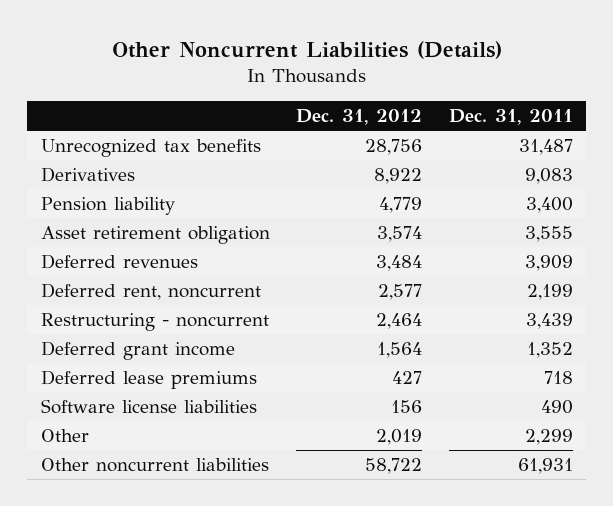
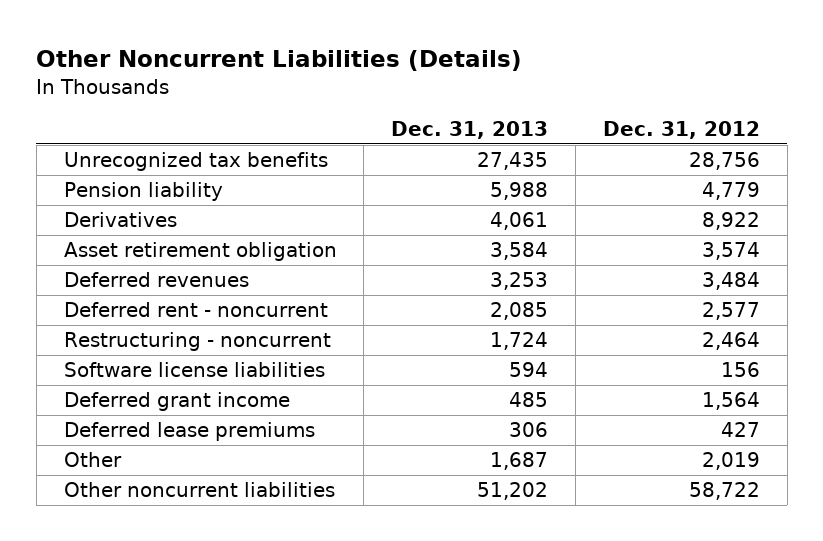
- | Dec. 31, 2012 | Dec. 31, 2011
+ | Dec. 31, 2013 | Dec. 31, 2012
moved down: Derivatives | 4,061 | 8,922
- Deferred rent, noncurrent | 2,577 | 2,199
+ Deferred rent - noncurrent | 2,085 | 2,577
moved up: Software license liabilities | 594 | 156

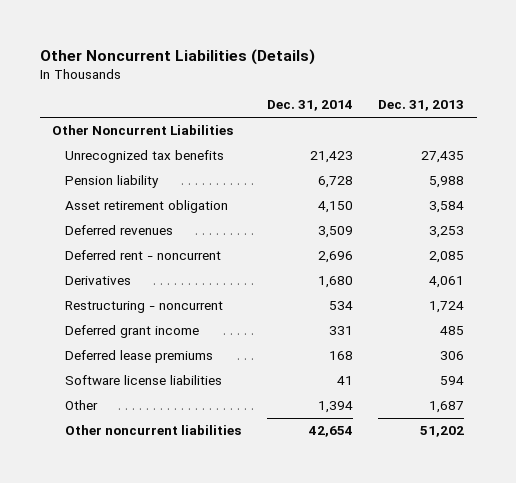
- | Dec. 31, 2013 | Dec. 31, 2012
+ | Dec. 31, 2014 | Dec. 31, 2013
+ Other Noncurrent Liabilities
moved down: Derivatives | 1,680 | 4,061
moved down: Software license liabilities | 41 | 594

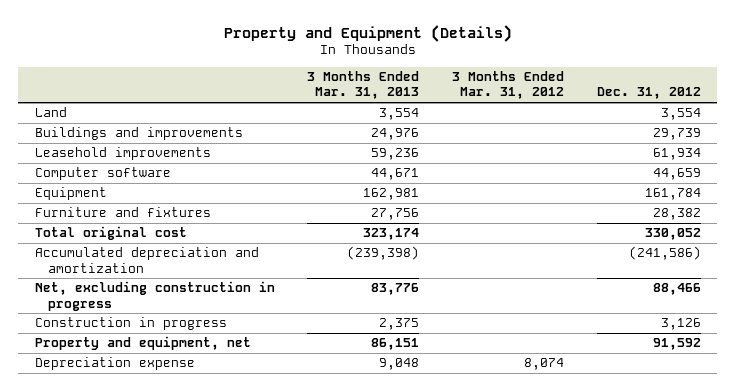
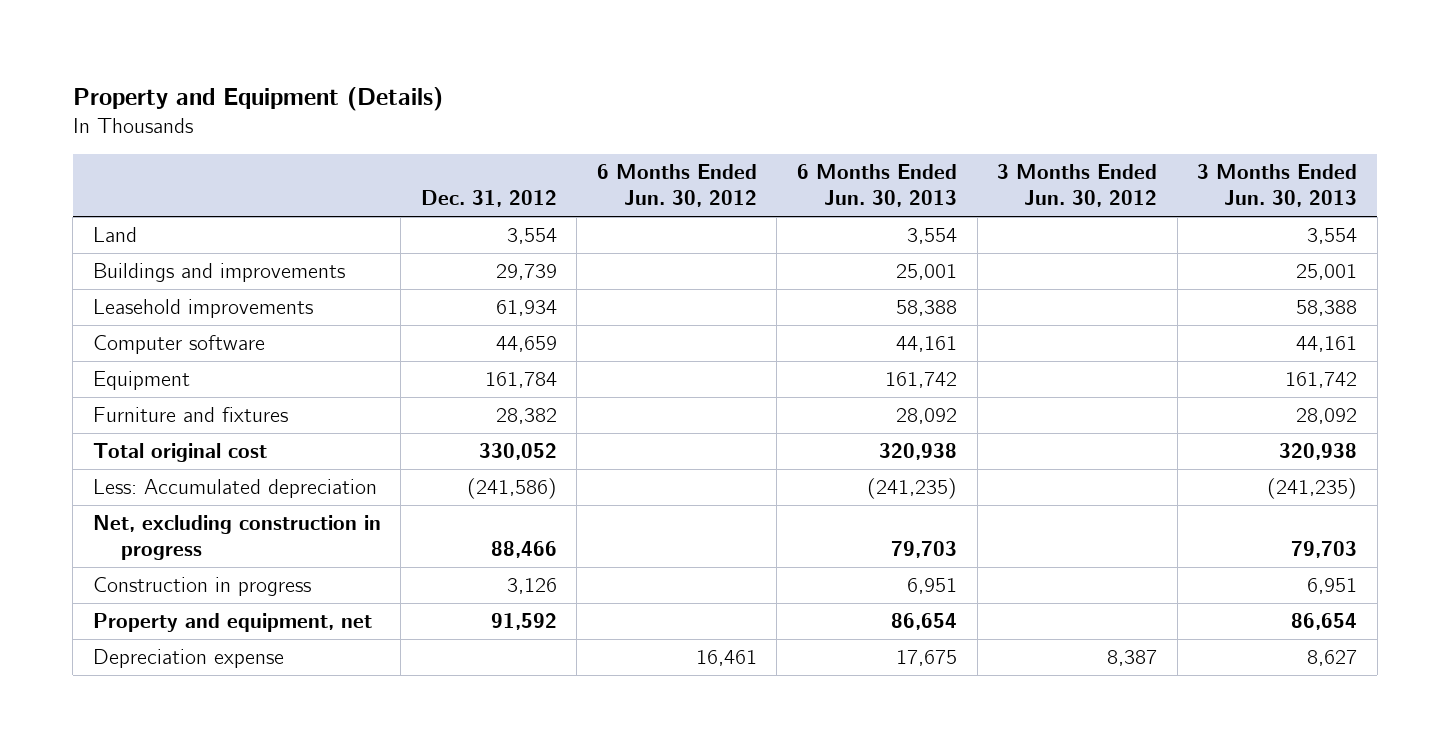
- | 3 Months Ended Mar. 31, 2013 | 3 Months Ended Mar. 31, 2012 | Dec. 31, 2012
+ | Dec. 31, 2012 | 6 Months Ended Jun. 30, 2012 | 6 Months Ended Jun. 30, 2013 | 3 Months Ended Jun. 30, 2012 | 3 Months Ended Jun. 30, 2013
- Accumulated depreciation and amortization | (239,398) | | (241,586)
+ Less: Accumulated depreciation | (241,586) | | (241,235) | | (241,235)

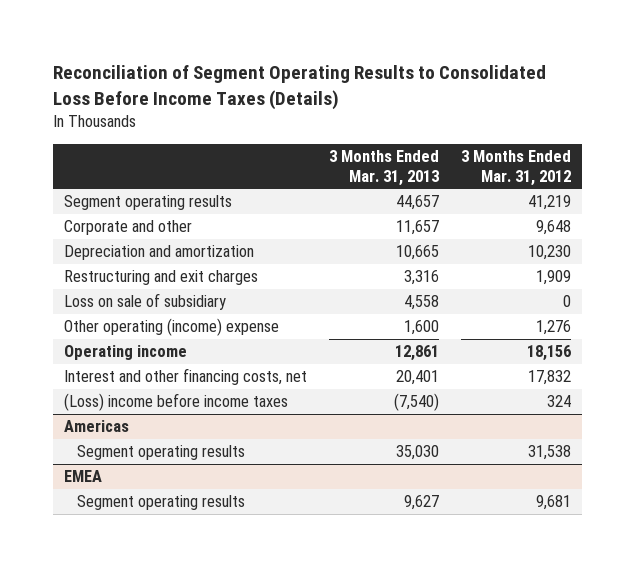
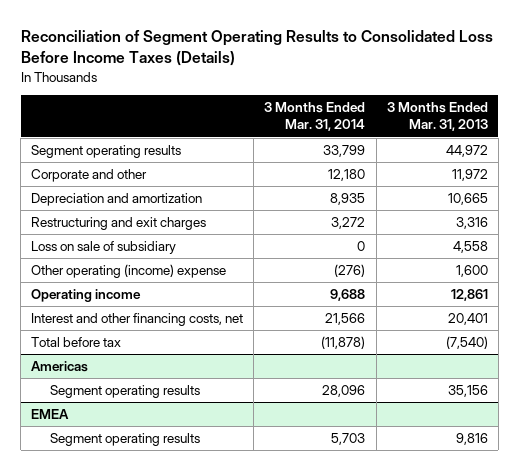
- | 3 Months Ended Mar. 31, 2013 | 3 Months Ended Mar. 31, 2012
+ | 3 Months Ended Mar. 31, 2014 | 3 Months Ended Mar. 31, 2013
- Segment operating results | 44,657 | 41,219
- Corporate and other | 11,657 | 9,648
+ Segment operating results | 33,799 | 44,972
+ Corporate and other | 12,180 | 11,972
- (Loss) income before income taxes | (7,540) | 324
+ Total before tax | (11,878) | (7,540)
@ Americas
- Segment operating results | 35,030 | 31,538
+ Segment operating results | 28,096 | 35,156
@ EMEA
- Segment operating results | 9,627 | 9,681
+ Segment operating results | 5,703 | 9,816

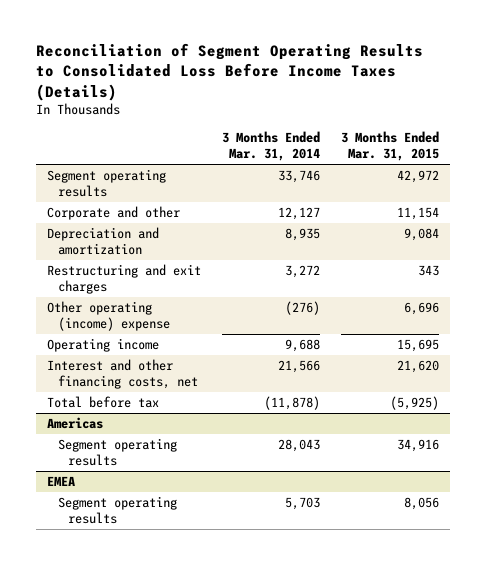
- | 3 Months Ended Mar. 31, 2014 | 3 Months Ended Mar. 31, 2013
+ | 3 Months Ended Mar. 31, 2014 | 3 Months Ended Mar. 31, 2015
- Segment operating results | 33,799 | 44,972
- Corporate and other | 12,180 | 11,972
+ Segment operating results | 33,746 | 42,972
+ Corporate and other | 12,127 | 11,154
- Loss on sale of subsidiary | 0 | 4,558
@ Americas
- Segment operating results | 28,096 | 35,156
+ Segment operating results | 28,043 | 34,916

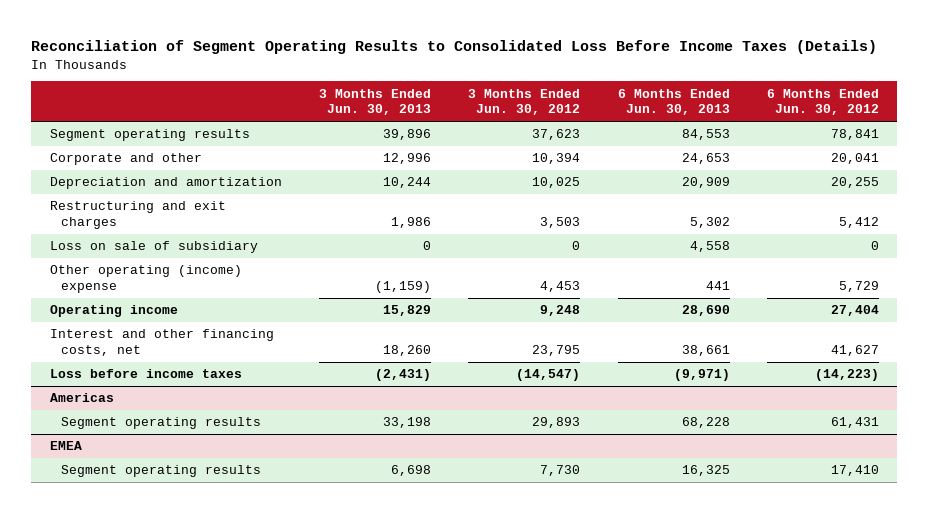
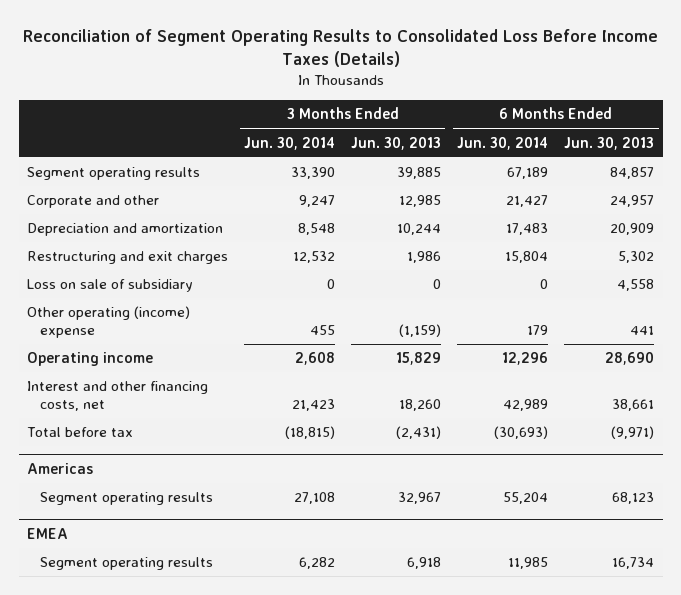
- | 3 Months Ended Jun. 30, 2013 | 3 Months Ended Jun. 30, 2012 | 6 Months Ended Jun. 30, 2013 | 6 Months Ended Jun. 30, 2012
+ | 3 Months Ended Jun. 30, 2014 | 3 Months Ended Jun. 30, 2013 | 6 Months Ended Jun. 30, 2014 | 6 Months Ended Jun. 30, 2013
- Segment operating results | 39,896 | 37,623 | 84,553 | 78,841
- Corporate and other | 12,996 | 10,394 | 24,653 | 20,041
+ Segment operating results | 33,390 | 39,885 | 67,189 | 84,857
+ Corporate and other | 9,247 | 12,985 | 21,427 | 24,957
- Loss before income taxes | (2,431) | (14,547) | (9,971) | (14,223)
+ Total before tax | (18,815) | (2,431) | (30,693) | (9,971)
@ Americas
- Segment operating results | 33,198 | 29,893 | 68,228 | 61,431
+ Segment operating results | 27,108 | 32,967 | 55,204 | 68,123
@ EMEA
- Segment operating results | 6,698 | 7,730 | 16,325 | 17,410
+ Segment operating results | 6,282 | 6,918 | 11,985 | 16,734

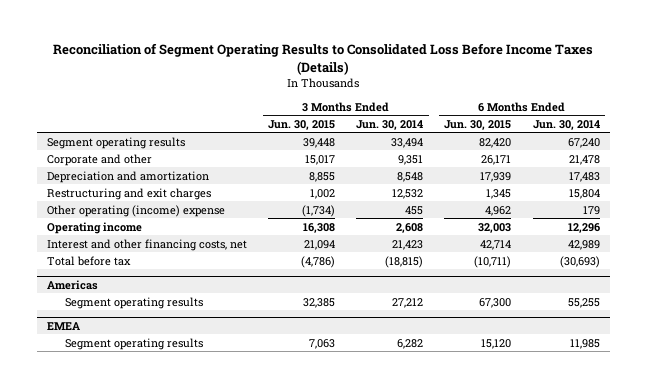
- | 3 Months Ended Jun. 30, 2014 | 3 Months Ended Jun. 30, 2013 | 6 Months Ended Jun. 30, 2014 | 6 Months Ended Jun. 30, 2013
+ | 3 Months Ended Jun. 30, 2015 | 3 Months Ended Jun. 30, 2014 | 6 Months Ended Jun. 30, 2015 | 6 Months Ended Jun. 30, 2014
- Segment operating results | 33,390 | 39,885 | 67,189 | 84,857
- Corporate and other | 9,247 | 12,985 | 21,427 | 24,957
+ Segment operating results | 39,448 | 33,494 | 82,420 | 67,240
+ Corporate and other | 15,017 | 9,351 | 26,171 | 21,478
- Loss on sale of subsidiary | 0 | 0 | 0 | 4,558
@ Americas
- Segment operating results | 27,108 | 32,967 | 55,204 | 68,123
+ Segment operating results | 32,385 | 27,212 | 67,300 | 55,255

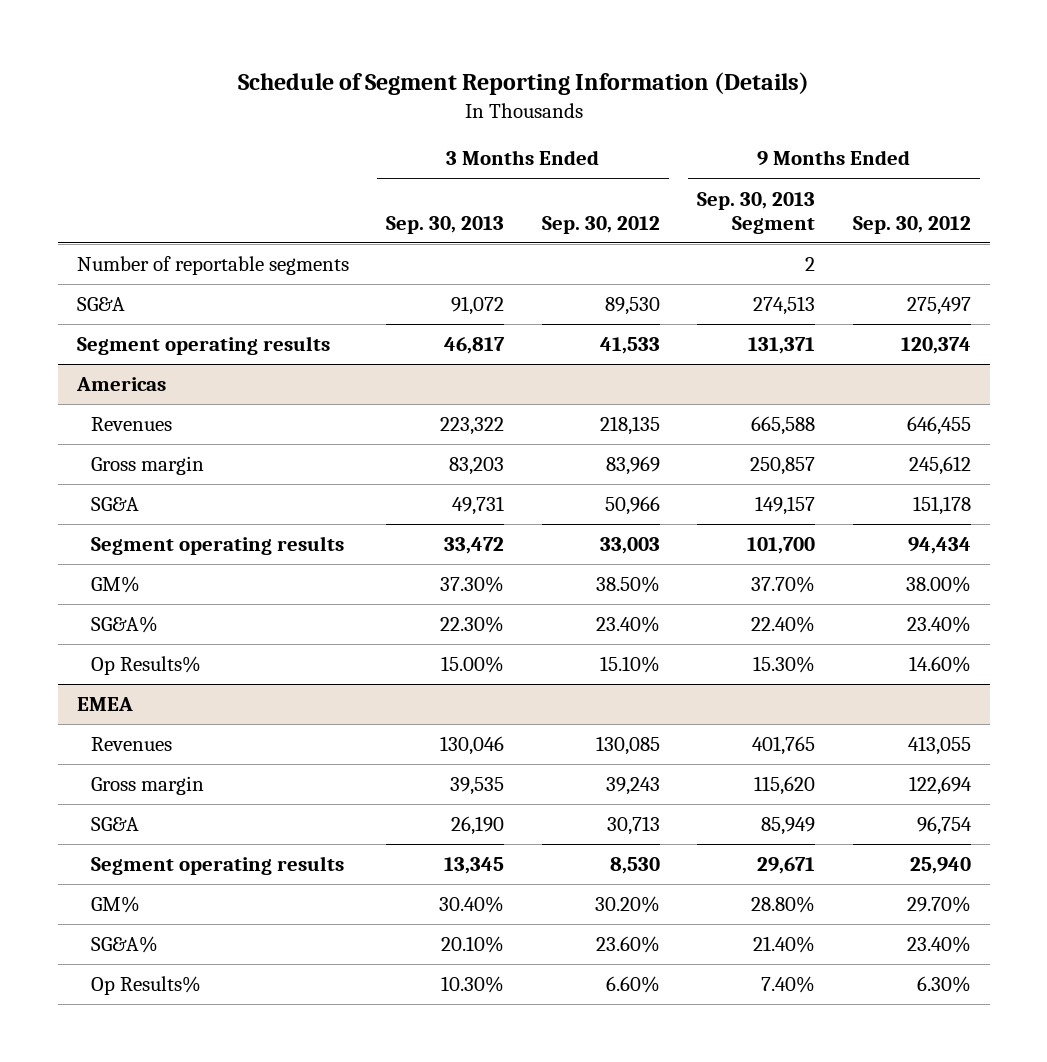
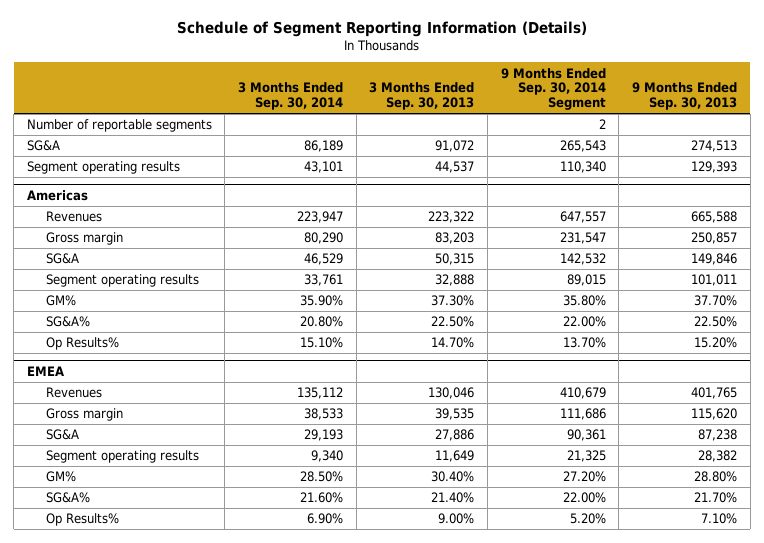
- | 3 Months Ended Sep. 30, 2013 | 3 Months Ended Sep. 30, 2012 | 9 Months Ended Sep. 30, 2013 Segment | 9 Months Ended Sep. 30, 2012
+ | 3 Months Ended Sep. 30, 2014 | 3 Months Ended Sep. 30, 2013 | 9 Months Ended Sep. 30, 2014 Segment | 9 Months Ended Sep. 30, 2013
- Segment operating results | 46,817 | 41,533 | 131,371 | 120,374
+ Segment operating results | 43,101 | 44,537 | 110,340 | 129,393
@ Americas
- SG&A | 49,731 | 50,966 | 149,157 | 151,178
- Segment operating results | 33,472 | 33,003 | 101,700 | 94,434
+ SG&A | 46,529 | 50,315 | 142,532 | 149,846
+ Segment operating results | 33,761 | 32,888 | 89,015 | 101,011
- SG&A% | 22.30% | 23.40% | 22.40% | 23.40%
- Op Results% | 15.00% | 15.10% | 15.30% | 14.60%
+ SG&A% | 20.80% | 22.50% | 22.00% | 22.50%
+ Op Results% | 15.10% | 14.70% | 13.70% | 15.20%
@ EMEA
- SG&A | 26,190 | 30,713 | 85,949 | 96,754
- Segment operating results | 13,345 | 8,530 | 29,671 | 25,940
+ SG&A | 29,193 | 27,886 | 90,361 | 87,238
+ Segment operating results | 9,340 | 11,649 | 21,325 | 28,382
- SG&A% | 20.10% | 23.60% | 21.40% | 23.40%
- Op Results% | 10.30% | 6.60% | 7.40% | 6.30%
+ SG&A% | 21.60% | 21.40% | 22.00% | 21.70%
+ Op Results% | 6.90% | 9.00% | 5.20% | 7.10%

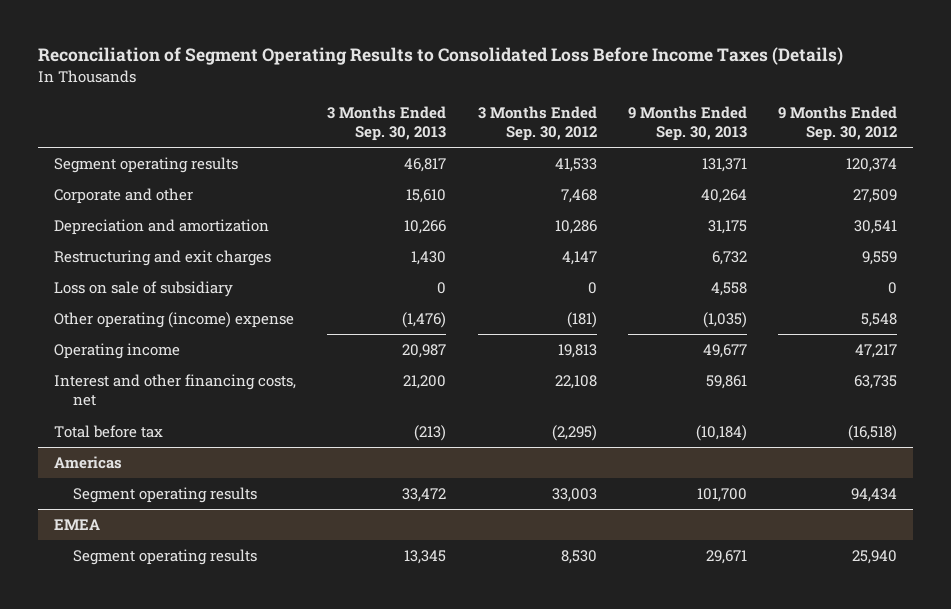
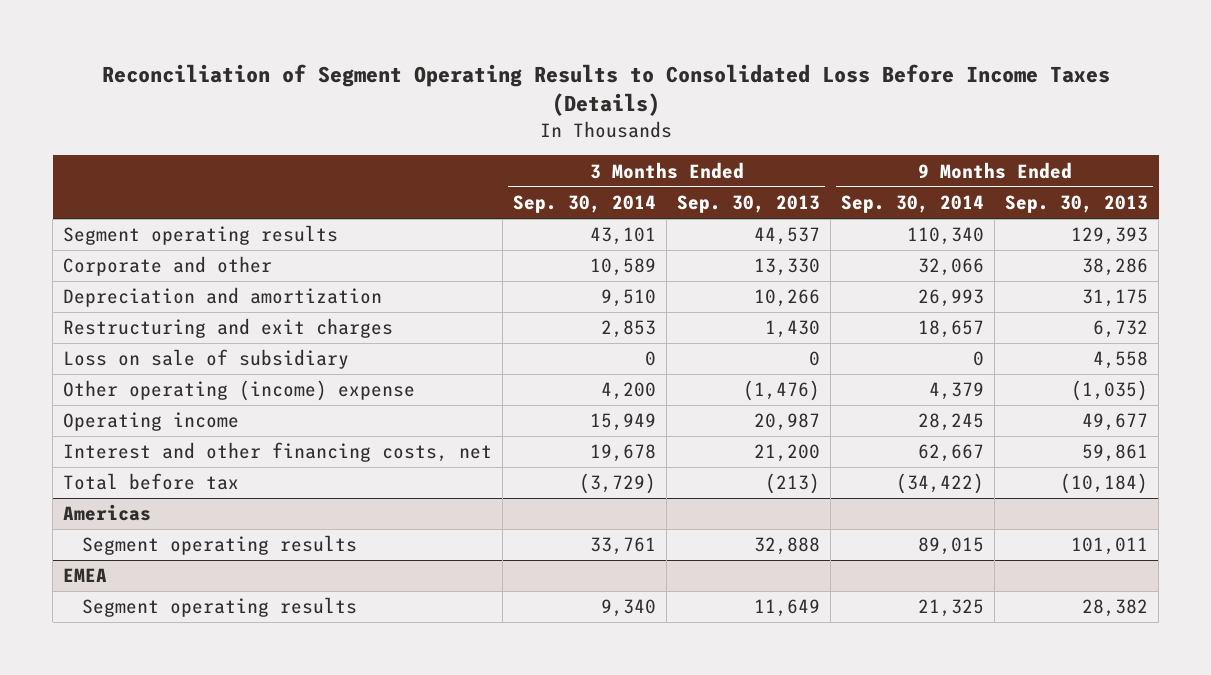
- | 3 Months Ended Sep. 30, 2013 | 3 Months Ended Sep. 30, 2012 | 9 Months Ended Sep. 30, 2013 | 9 Months Ended Sep. 30, 2012
+ | 3 Months Ended Sep. 30, 2014 | 3 Months Ended Sep. 30, 2013 | 9 Months Ended Sep. 30, 2014 | 9 Months Ended Sep. 30, 2013
- Segment operating results | 46,817 | 41,533 | 131,371 | 120,374
- Corporate and other | 15,610 | 7,468 | 40,264 | 27,509
+ Segment operating results | 43,101 | 44,537 | 110,340 | 129,393
+ Corporate and other | 10,589 | 13,330 | 32,066 | 38,286
@ Americas
- Segment operating results | 33,472 | 33,003 | 101,700 | 94,434
+ Segment operating results | 33,761 | 32,888 | 89,015 | 101,011
@ EMEA
- Segment operating results | 13,345 | 8,530 | 29,671 | 25,940
+ Segment operating results | 9,340 | 11,649 | 21,325 | 28,382

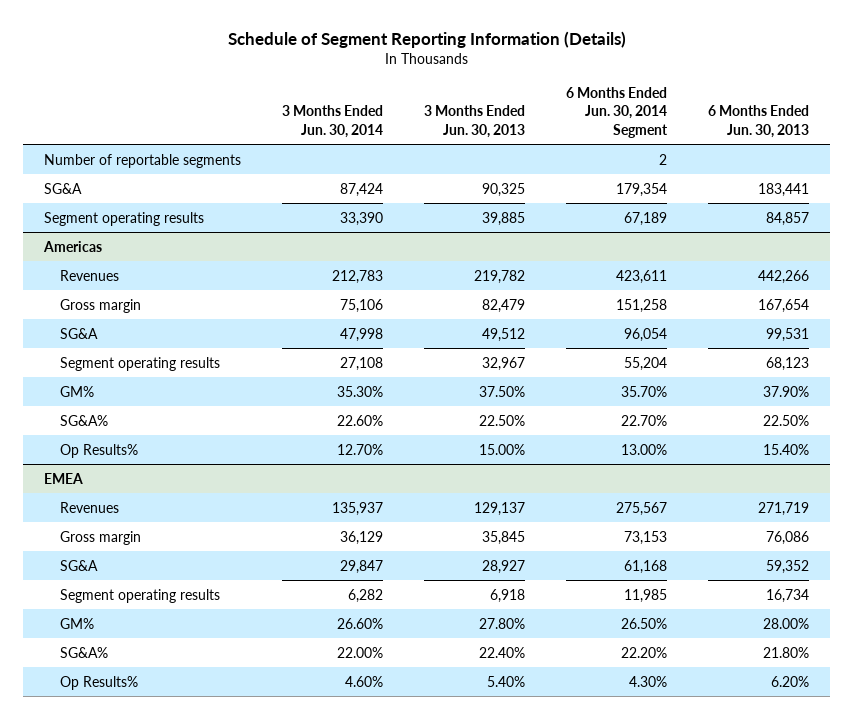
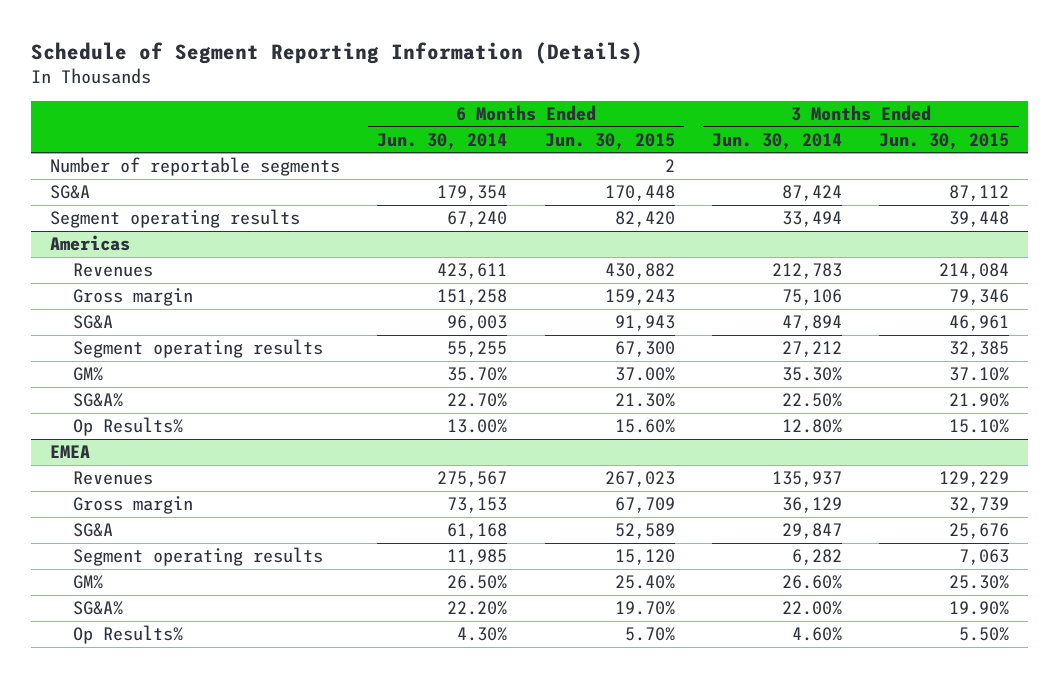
- | 3 Months Ended Jun. 30, 2014 | 3 Months Ended Jun. 30, 2013 | 6 Months Ended Jun. 30, 2014 Segment | 6 Months Ended Jun. 30, 2013
+ | 6 Months Ended Jun. 30, 2014 | 6 Months Ended Jun. 30, 2015 | 3 Months Ended Jun. 30, 2014 | 3 Months Ended Jun. 30, 2015
- Segment operating results | 33,390 | 39,885 | 67,189 | 84,857
+ Segment operating results | 67,240 | 82,420 | 33,494 | 39,448
@ Americas
- SG&A | 47,998 | 49,512 | 96,054 | 99,531
- Segment operating results | 27,108 | 32,967 | 55,204 | 68,123
+ SG&A | 96,003 | 91,943 | 47,894 | 46,961
+ Segment operating results | 55,255 | 67,300 | 27,212 | 32,385
- SG&A% | 22.60% | 22.50% | 22.70% | 22.50%
- Op Results% | 12.70% | 15.00% | 13.00% | 15.40%
+ SG&A% | 22.70% | 21.30% | 22.50% | 21.90%
+ Op Results% | 13.00% | 15.60% | 12.80% | 15.10%

